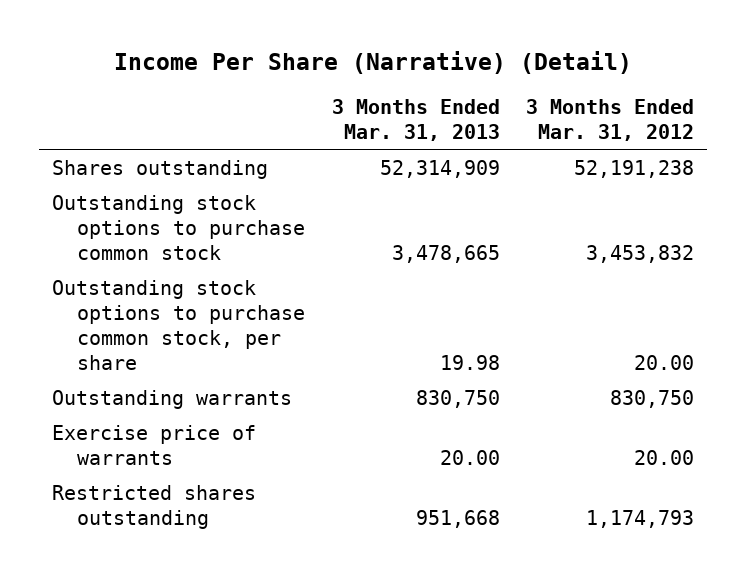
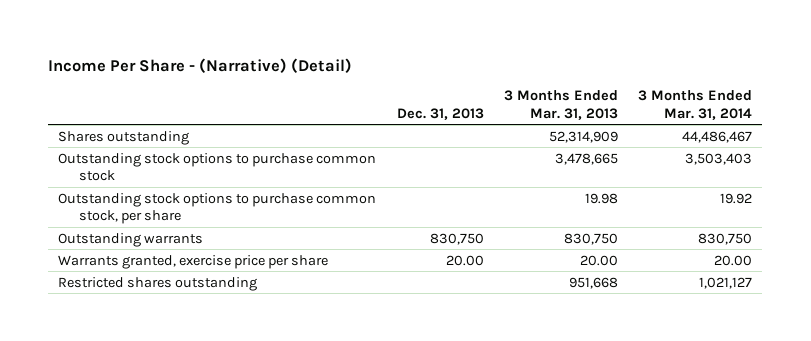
- Income Per Share (Narrative) (Detail)
+ Income Per Share - (Narrative) (Detail)
- | 3 Months Ended Mar. 31, 2013 | 3 Months Ended Mar. 31, 2012
+ | Dec. 31, 2013 | 3 Months Ended Mar. 31, 2013 | 3 Months Ended Mar. 31, 2014
- Exercise price of warrants | 20.00 | 20.00
+ Warrants granted, exercise price per share | 20.00 | 20.00 | 20.00

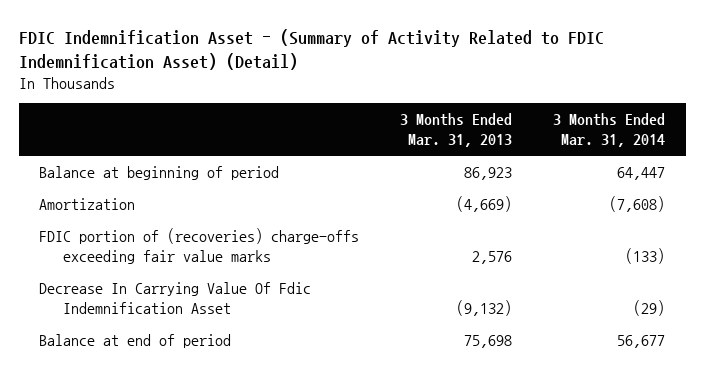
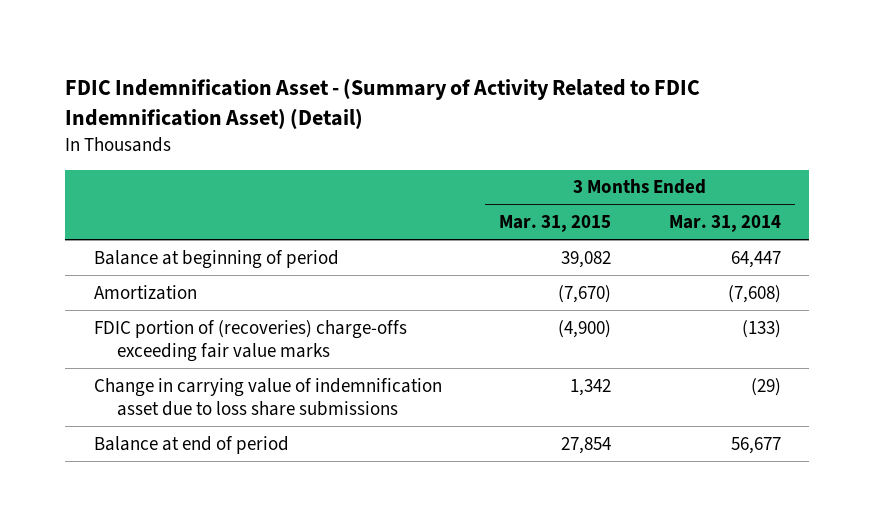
- | 3 Months Ended Mar. 31, 2013 | 3 Months Ended Mar. 31, 2014
+ | 3 Months Ended Mar. 31, 2015 | 3 Months Ended Mar. 31, 2014
- Decrease In Carrying Value Of Fdic Indemnification Asset | (9,132) | (29)
+ Change in carrying value of indemnification asset due to loss share submissions | 1,342 | (29)

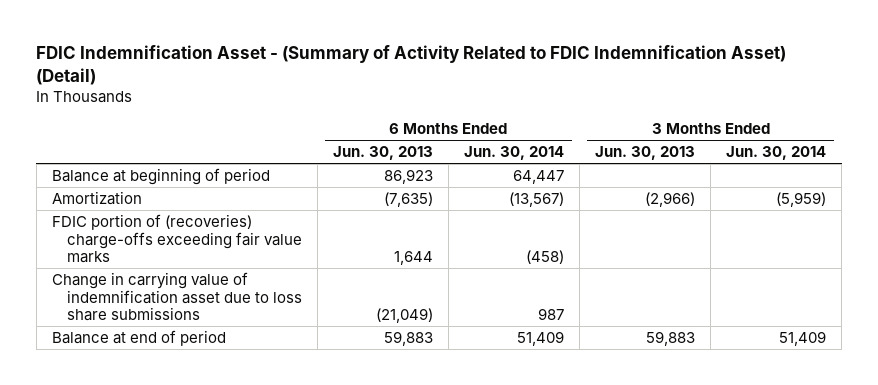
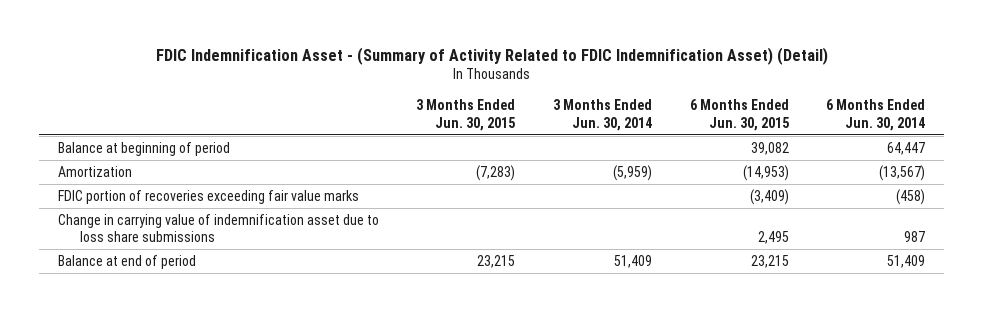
- | 6 Months Ended Jun. 30, 2013 | 6 Months Ended Jun. 30, 2014 | 3 Months Ended Jun. 30, 2013 | 3 Months Ended Jun. 30, 2014
+ | 3 Months Ended Jun. 30, 2015 | 3 Months Ended Jun. 30, 2014 | 6 Months Ended Jun. 30, 2015 | 6 Months Ended Jun. 30, 2014
- FDIC portion of (recoveries) charge-offs exceeding fair value marks | 1,644 | (458) | |
+ FDIC portion of recoveries exceeding fair value marks | | | (3,409) | (458)

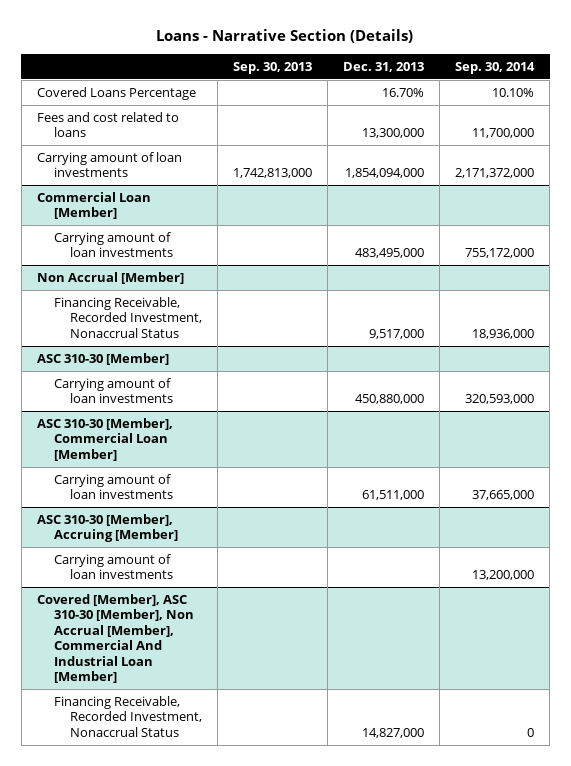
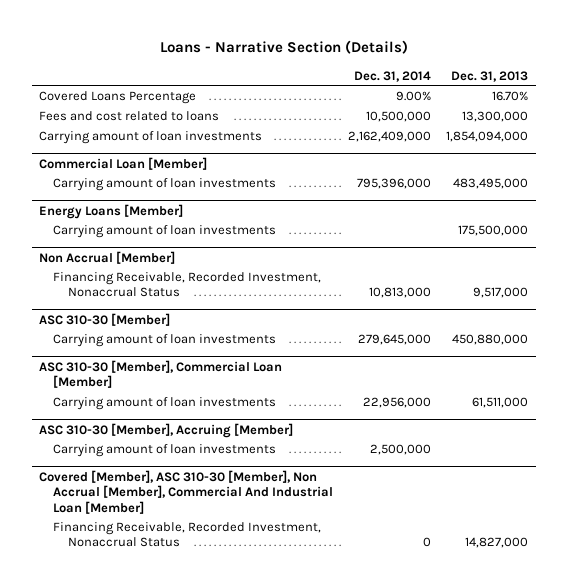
- | Sep. 30, 2013 | Dec. 31, 2013 | Sep. 30, 2014
+ | Dec. 31, 2014 | Dec. 31, 2013
+ Energy Loans [Member]
+ Carrying amount of loan investments | | 175,500,000

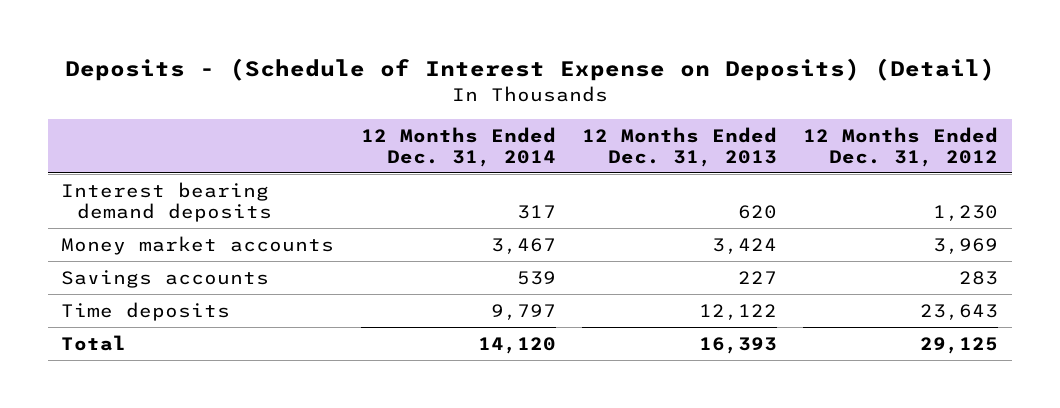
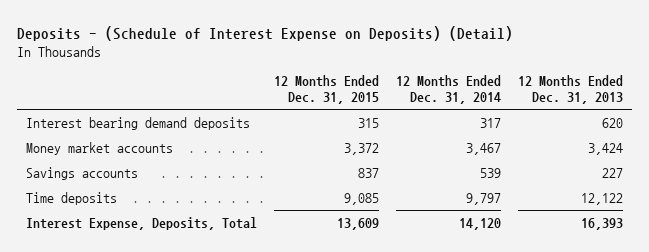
- | 12 Months Ended Dec. 31, 2014 | 12 Months Ended Dec. 31, 2013 | 12 Months Ended Dec. 31, 2012
+ | 12 Months Ended Dec. 31, 2015 | 12 Months Ended Dec. 31, 2014 | 12 Months Ended Dec. 31, 2013
- Total | 14,120 | 16,393 | 29,125
+ Interest Expense, Deposits, Total | 13,609 | 14,120 | 16,393

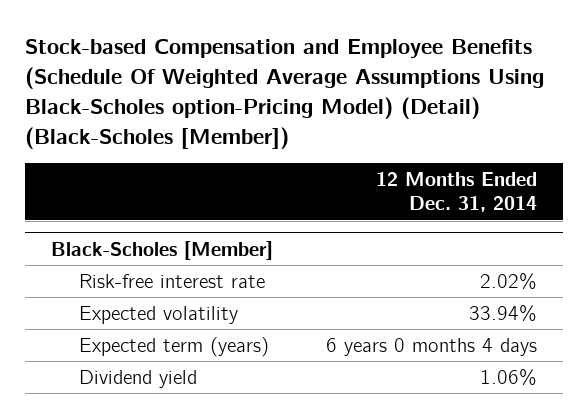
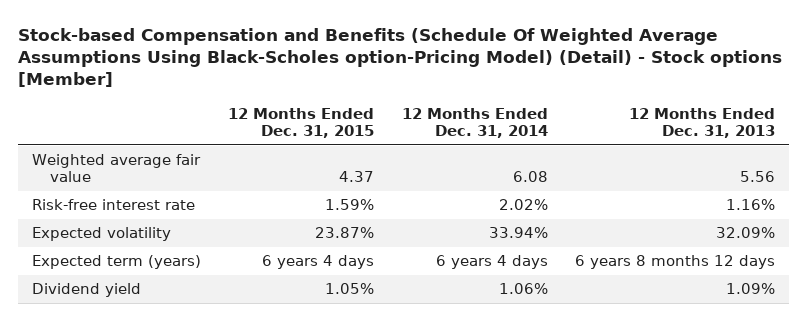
- Stock-based Compensation and Employee Benefits (Schedule Of Weighted Average Assumptions Using Black-Scholes option-Pricing Model) (Detail) (Black-Scholes [Member])
+ Stock-based Compensation and Benefits (Schedule Of Weighted Average Assumptions Using Black-Scholes option-Pricing Model) (Detail) - Stock options [Member]
- | 12 Months Ended Dec. 31, 2014
+ | 12 Months Ended Dec. 31, 2015 | 12 Months Ended Dec. 31, 2014 | 12 Months Ended Dec. 31, 2013
- Black-Scholes [Member]
+ Weighted average fair value | 4.37 | 6.08 | 5.56
- Expected term (years) | 6 years 0 months 4 days
+ Expected term (years) | 6 years 4 days | 6 years 4 days | 6 years 8 months 12 days

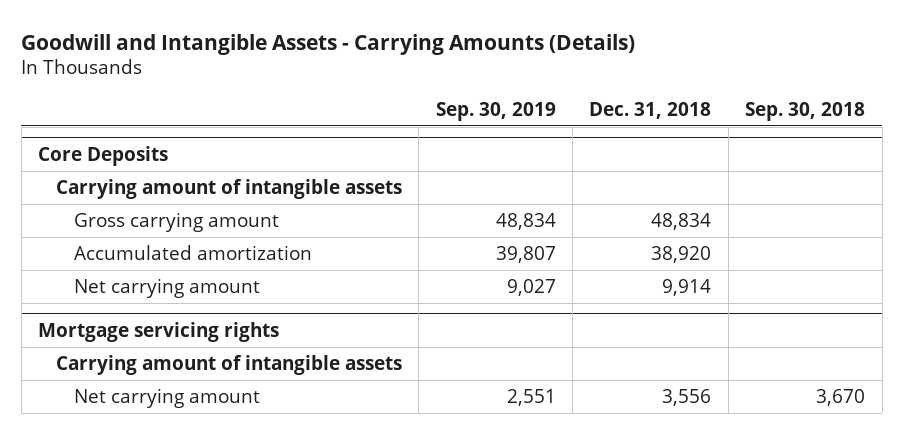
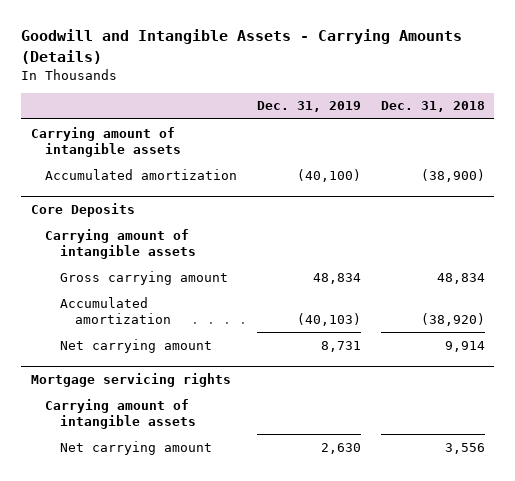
- | Sep. 30, 2019 | Dec. 31, 2018 | Sep. 30, 2018
+ | Dec. 31, 2019 | Dec. 31, 2018
+ Carrying amount of intangible assets
+ Accumulated amortization | (40,100) | (38,900)
@ Core Deposits
- Accumulated amortization | 39,807 | 38,920 |
+ Accumulated amortization | (40,103) | (38,920)

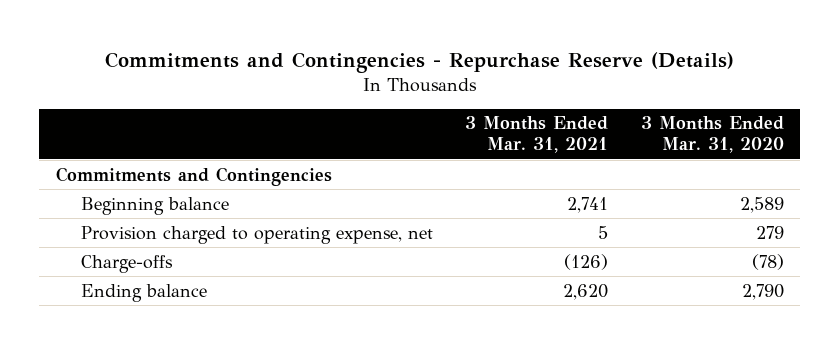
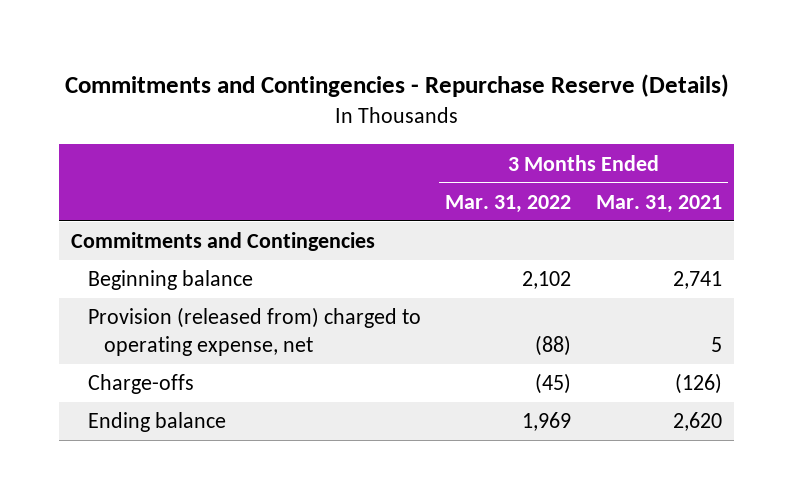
- | 3 Months Ended Mar. 31, 2021 | 3 Months Ended Mar. 31, 2020
+ | 3 Months Ended Mar. 31, 2022 | 3 Months Ended Mar. 31, 2021
- Provision charged to operating expense, net | 5 | 279
+ Provision (released from) charged to operating expense, net | (88) | 5

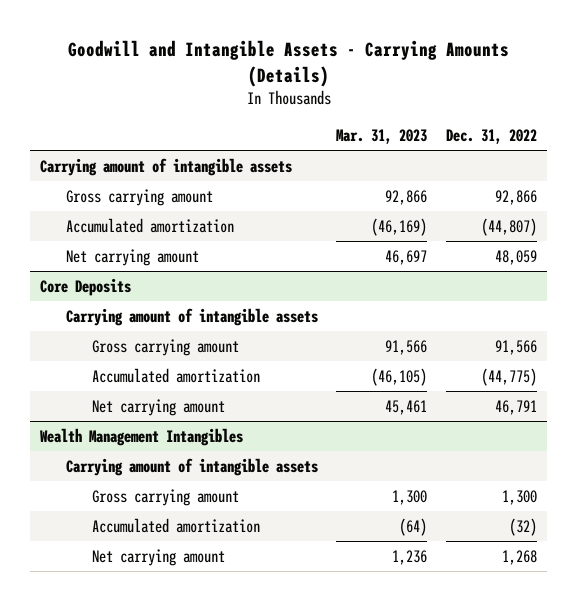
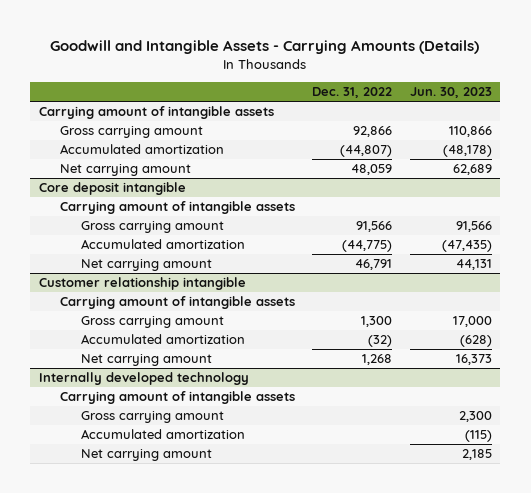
- | Mar. 31, 2023 | Dec. 31, 2022
+ | Dec. 31, 2022 | Jun. 30, 2023
- Core Deposits
+ Core deposit intangible
- Wealth Management Intangibles
+ Customer relationship intangible
+ Internally developed technology
+ Carrying amount of intangible assets
+ Gross carrying amount | | 2,300
+ Accumulated amortization | | (115)
+ Net carrying amount | | 2,185

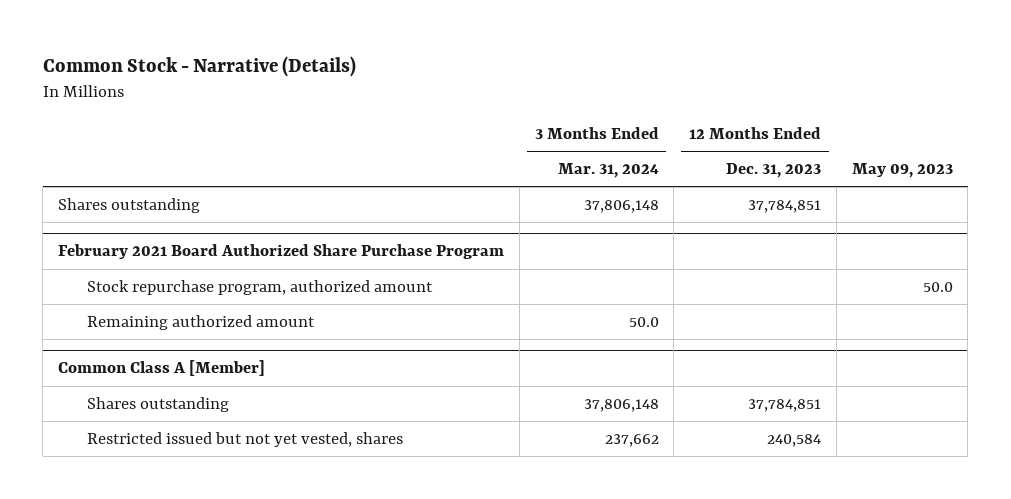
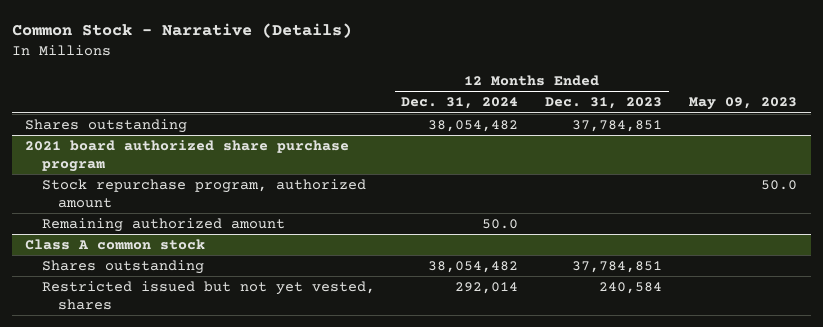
- | 3 Months Ended Mar. 31, 2024 | 12 Months Ended Dec. 31, 2023 | May 09, 2023
+ | 12 Months Ended Dec. 31, 2024 | 12 Months Ended Dec. 31, 2023 | May 09, 2023
- February 2021 Board Authorized Share Purchase Program
+ 2021 board authorized share purchase program
- Common Class A [Member]
+ Class A common stock

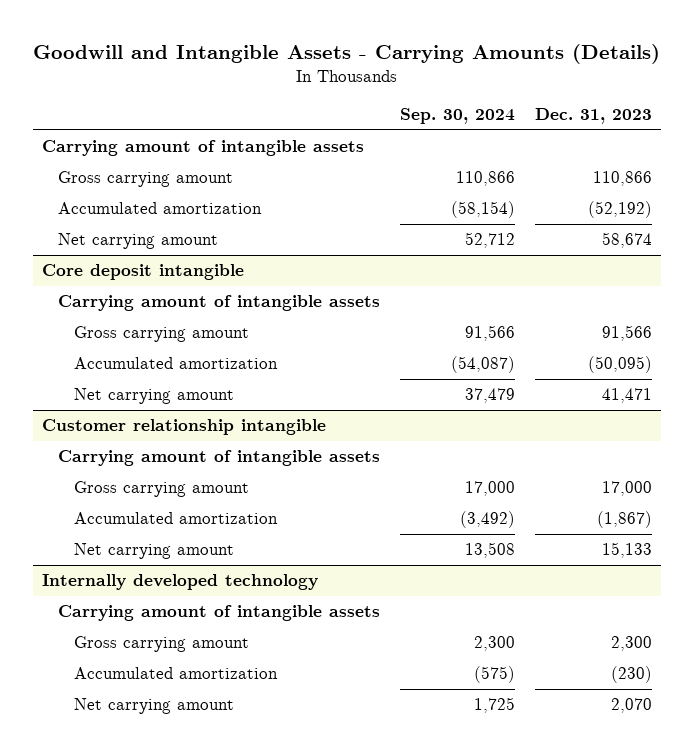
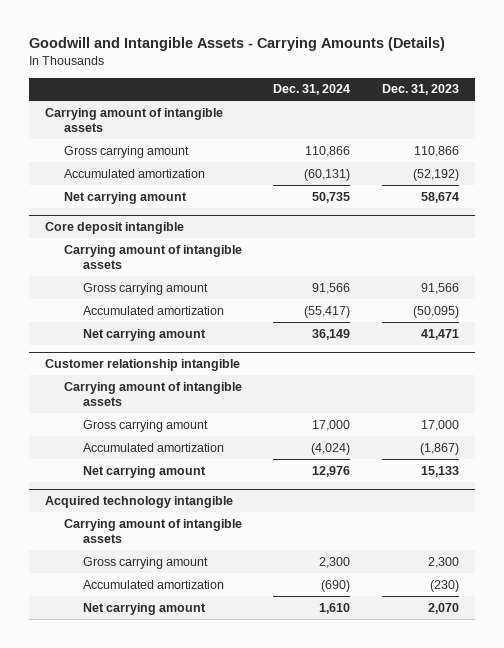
- | Sep. 30, 2024 | Dec. 31, 2023
+ | Dec. 31, 2024 | Dec. 31, 2023
- Internally developed technology
+ Acquired technology intangible

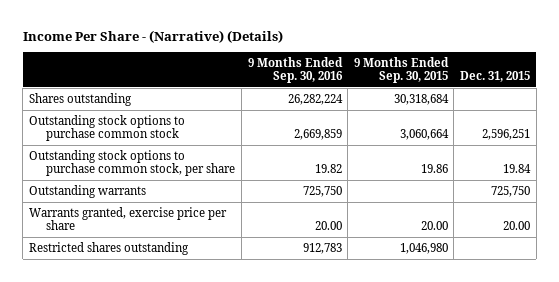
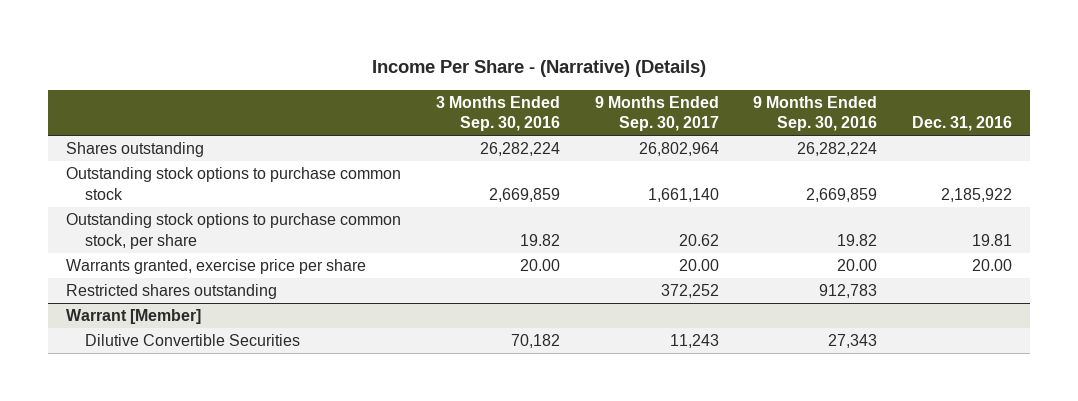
- | 9 Months Ended Sep. 30, 2016 | 9 Months Ended Sep. 30, 2015 | Dec. 31, 2015
+ | 3 Months Ended Sep. 30, 2016 | 9 Months Ended Sep. 30, 2017 | 9 Months Ended Sep. 30, 2016 | Dec. 31, 2016
- Outstanding warrants | 725,750 | | 725,750
+ Warrant [Member]
+ Dilutive Convertible Securities | 70,182 | 11,243 | 27,343 |

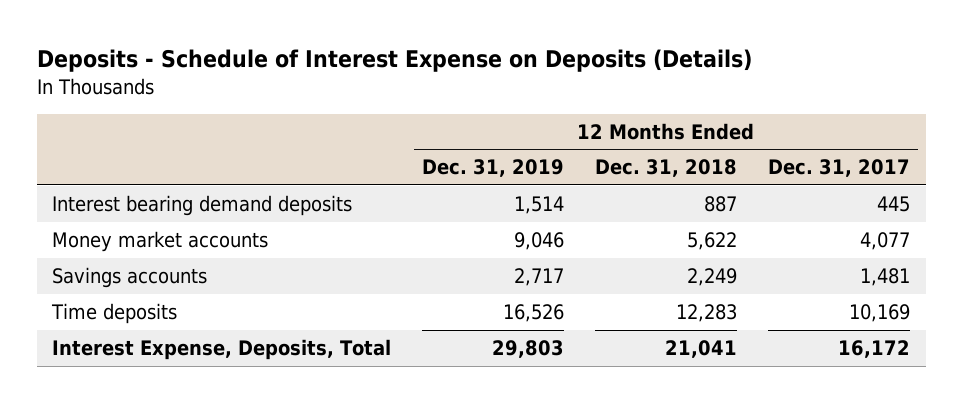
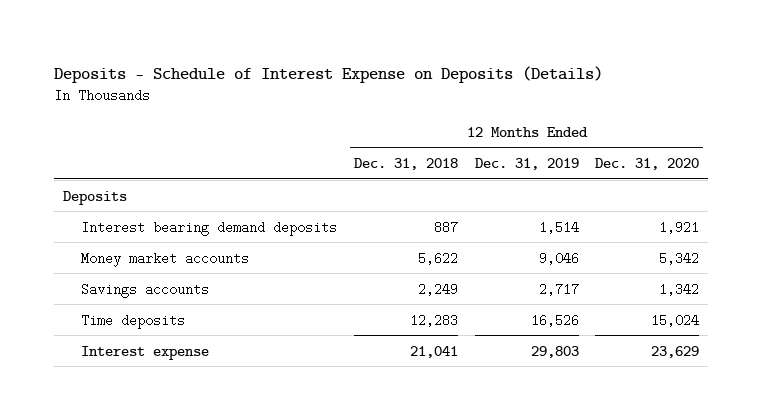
- | 12 Months Ended Dec. 31, 2019 | 12 Months Ended Dec. 31, 2018 | 12 Months Ended Dec. 31, 2017
+ | 12 Months Ended Dec. 31, 2018 | 12 Months Ended Dec. 31, 2019 | 12 Months Ended Dec. 31, 2020
+ Deposits
- Interest Expense, Deposits, Total | 29,803 | 21,041 | 16,172
+ Interest expense | 21,041 | 29,803 | 23,629

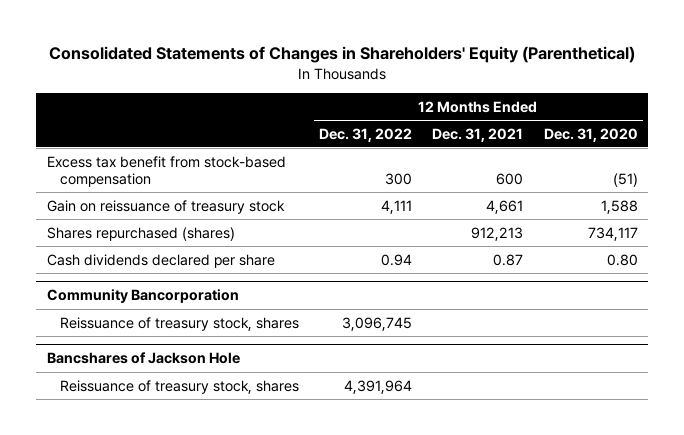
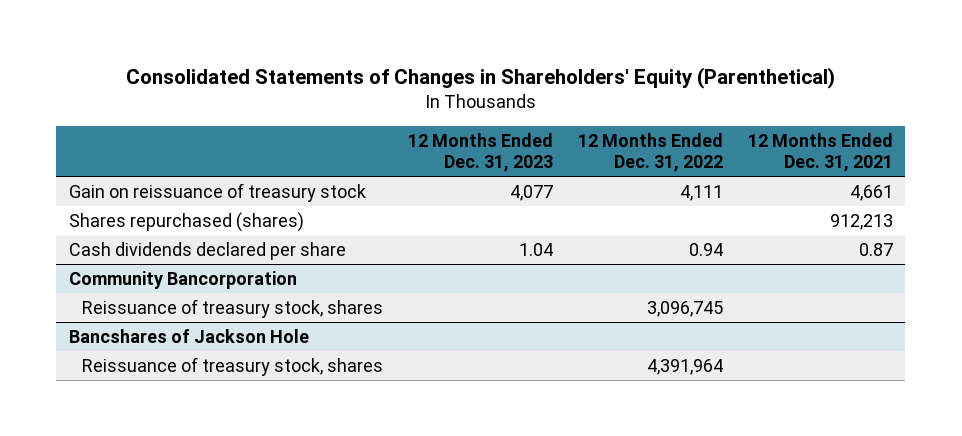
- | 12 Months Ended Dec. 31, 2022 | 12 Months Ended Dec. 31, 2021 | 12 Months Ended Dec. 31, 2020
+ | 12 Months Ended Dec. 31, 2023 | 12 Months Ended Dec. 31, 2022 | 12 Months Ended Dec. 31, 2021
- Excess tax benefit from stock-based compensation | 300 | 600 | (51)

